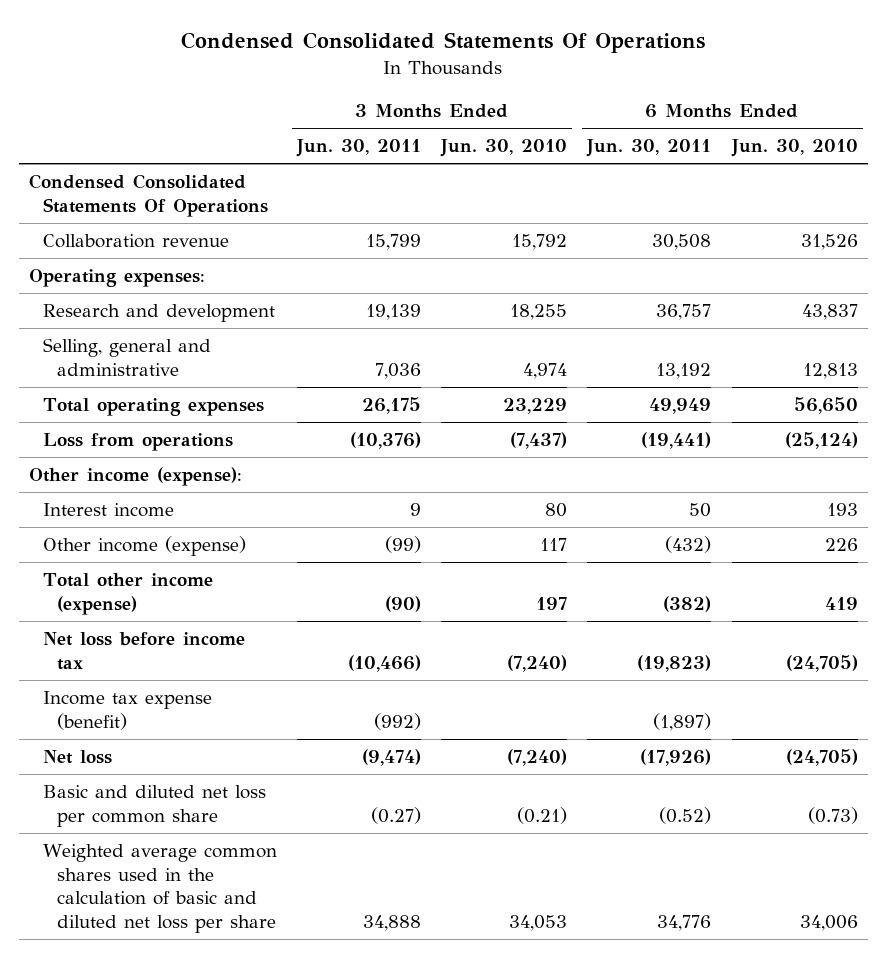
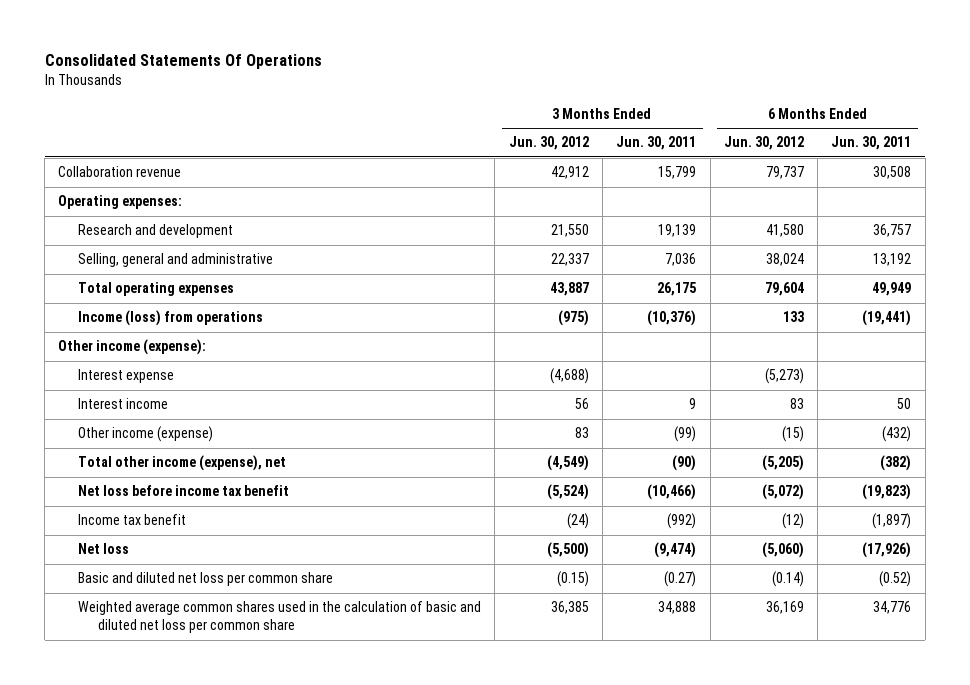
- Condensed Consolidated Statements Of Operations
+ Consolidated Statements Of Operations
- | 3 Months Ended Jun. 30, 2011 | 3 Months Ended Jun. 30, 2010 | 6 Months Ended Jun. 30, 2011 | 6 Months Ended Jun. 30, 2010
+ | 3 Months Ended Jun. 30, 2012 | 3 Months Ended Jun. 30, 2011 | 6 Months Ended Jun. 30, 2012 | 6 Months Ended Jun. 30, 2011
- Condensed Consolidated Statements Of Operations
- Loss from operations | (10,376) | (7,437) | (19,441) | (25,124)
+ Income (loss) from operations | (975) | (10,376) | 133 | (19,441)
+ Interest expense | (4,688) | | (5,273) |
- Total other income (expense) | (90) | 197 | (382) | 419
- Net loss before income tax | (10,466) | (7,240) | (19,823) | (24,705)
- Income tax expense (benefit) | (992) | | (1,897) |
+ Total other income (expense), net | (4,549) | (90) | (5,205) | (382)
+ Net loss before income tax benefit | (5,524) | (10,466) | (5,072) | (19,823)
+ Income tax benefit | (24) | (992) | (12) | (1,897)
- Weighted average common shares used in the calculation of basic and diluted net loss per share | 34,888 | 34,053 | 34,776 | 34,006
+ Weighted average common shares used in the calculation of basic and diluted net loss per common share | 36,385 | 34,888 | 36,169 | 34,776

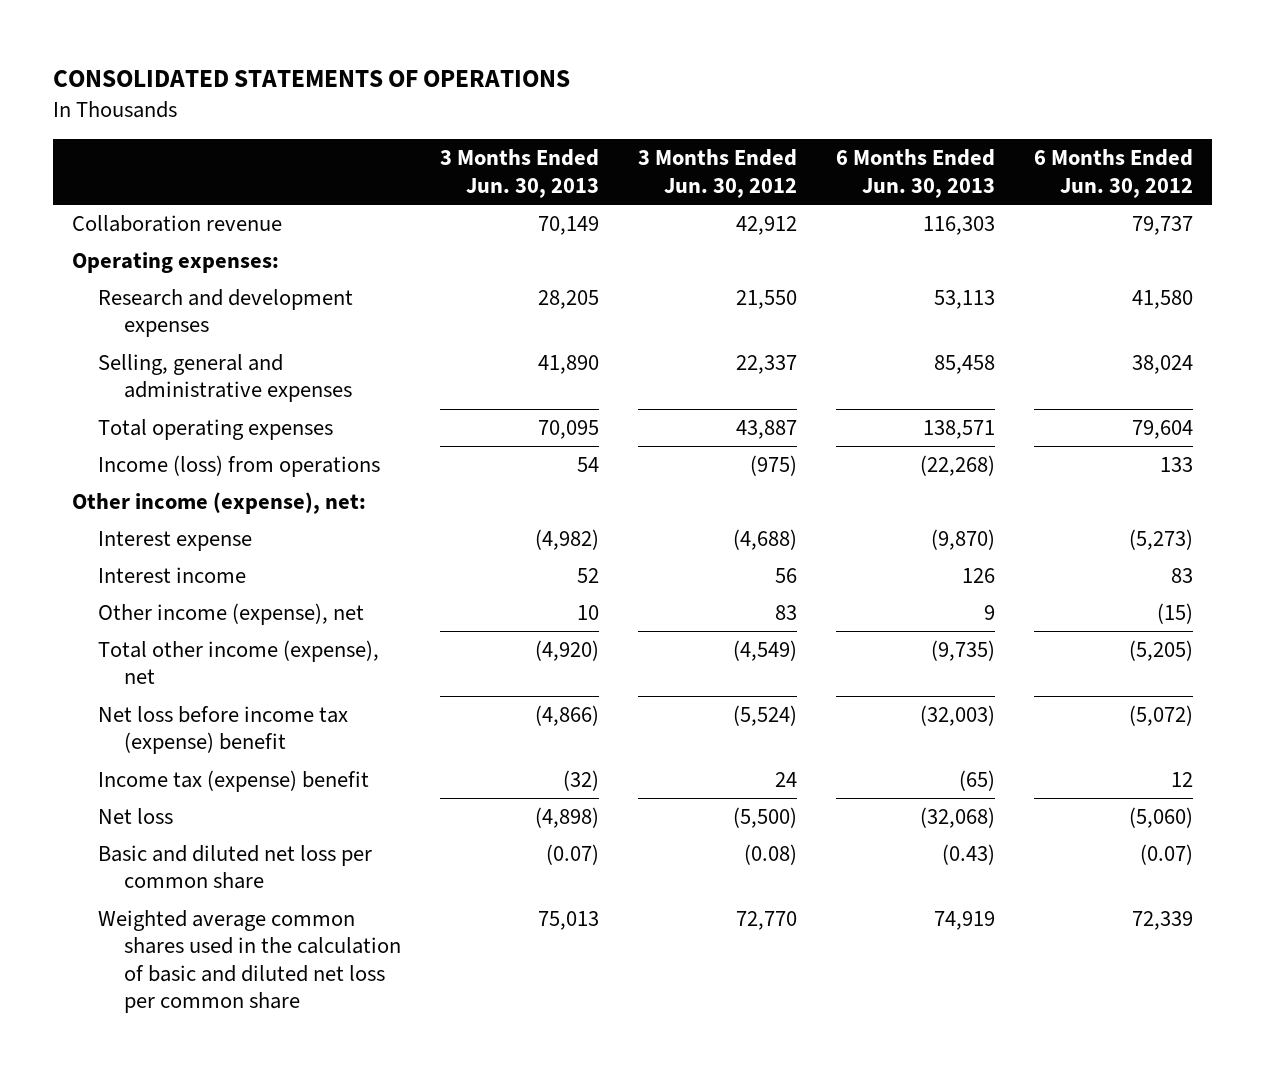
- Consolidated Statements Of Operations
+ CONSOLIDATED STATEMENTS OF OPERATIONS
- | 3 Months Ended Jun. 30, 2012 | 3 Months Ended Jun. 30, 2011 | 6 Months Ended Jun. 30, 2012 | 6 Months Ended Jun. 30, 2011
+ | 3 Months Ended Jun. 30, 2013 | 3 Months Ended Jun. 30, 2012 | 6 Months Ended Jun. 30, 2013 | 6 Months Ended Jun. 30, 2012
- Research and development | 21,550 | 19,139 | 41,580 | 36,757
- Selling, general and administrative | 22,337 | 7,036 | 38,024 | 13,192
+ Research and development expenses | 28,205 | 21,550 | 53,113 | 41,580
+ Selling, general and administrative expenses | 41,890 | 22,337 | 85,458 | 38,024
- Other income (expense):
+ Other income (expense), net:
- Other income (expense) | 83 | (99) | (15) | (432)
+ Other income (expense), net | 10 | 83 | 9 | (15)
- Net loss before income tax benefit | (5,524) | (10,466) | (5,072) | (19,823)
- Income tax benefit | (24) | (992) | (12) | (1,897)
+ Net loss before income tax (expense) benefit | (4,866) | (5,524) | (32,003) | (5,072)
+ Income tax (expense) benefit | (32) | 24 | (65) | 12
- Basic and diluted net loss per common share | (0.15) | (0.27) | (0.14) | (0.52)
- Weighted average common shares used in the calculation of basic and diluted net loss per common share | 36,385 | 34,888 | 36,169 | 34,776
+ Basic and diluted net loss per common share | (0.07) | (0.08) | (0.43) | (0.07)
+ Weighted average common shares used in the calculation of basic and diluted net loss per common share | 75,013 | 72,770 | 74,919 | 72,339

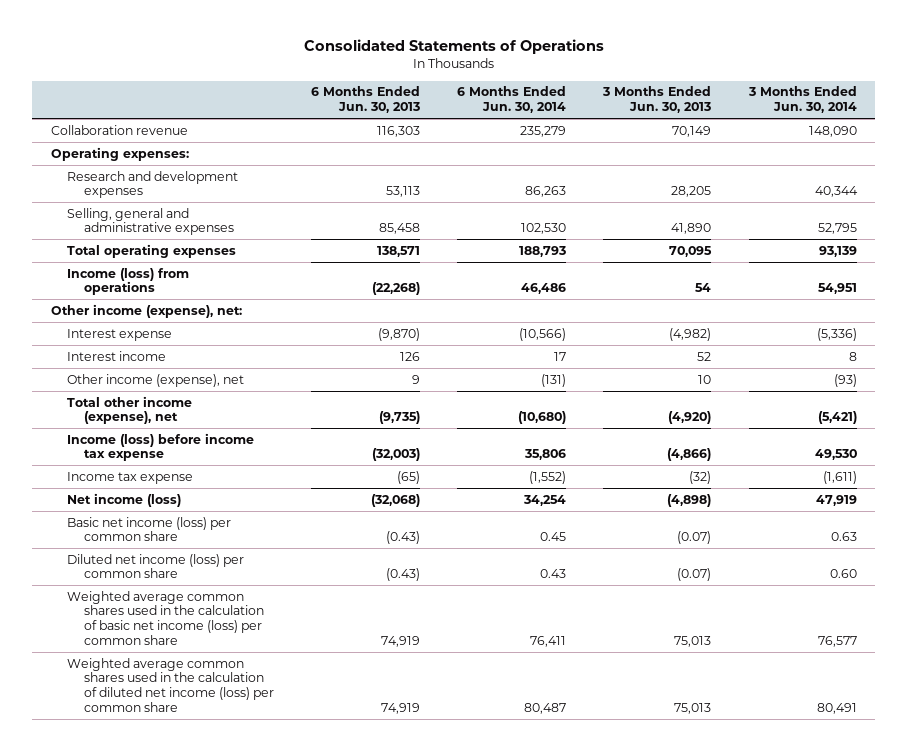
- CONSOLIDATED STATEMENTS OF OPERATIONS
+ Consolidated Statements of Operations
- | 3 Months Ended Jun. 30, 2013 | 3 Months Ended Jun. 30, 2012 | 6 Months Ended Jun. 30, 2013 | 6 Months Ended Jun. 30, 2012
+ | 6 Months Ended Jun. 30, 2013 | 6 Months Ended Jun. 30, 2014 | 3 Months Ended Jun. 30, 2013 | 3 Months Ended Jun. 30, 2014
- Net loss before income tax (expense) benefit | (4,866) | (5,524) | (32,003) | (5,072)
- Income tax (expense) benefit | (32) | 24 | (65) | 12
- Net loss | (4,898) | (5,500) | (32,068) | (5,060)
- Basic and diluted net loss per common share | (0.07) | (0.08) | (0.43) | (0.07)
- Weighted average common shares used in the calculation of basic and diluted net loss per common share | 75,013 | 72,770 | 74,919 | 72,339
+ Income (loss) before income tax expense | (32,003) | 35,806 | (4,866) | 49,530
+ Income tax expense | (65) | (1,552) | (32) | (1,611)
+ Net income (loss) | (32,068) | 34,254 | (4,898) | 47,919
+ Basic net income (loss) per common share | (0.43) | 0.45 | (0.07) | 0.63
+ Diluted net income (loss) per common share | (0.43) | 0.43 | (0.07) | 0.60
+ Weighted average common shares used in the calculation of basic net income (loss) per common share | 74,919 | 76,411 | 75,013 | 76,577
+ Weighted average common shares used in the calculation of diluted net income (loss) per common share | 74,919 | 80,487 | 75,013 | 80,491

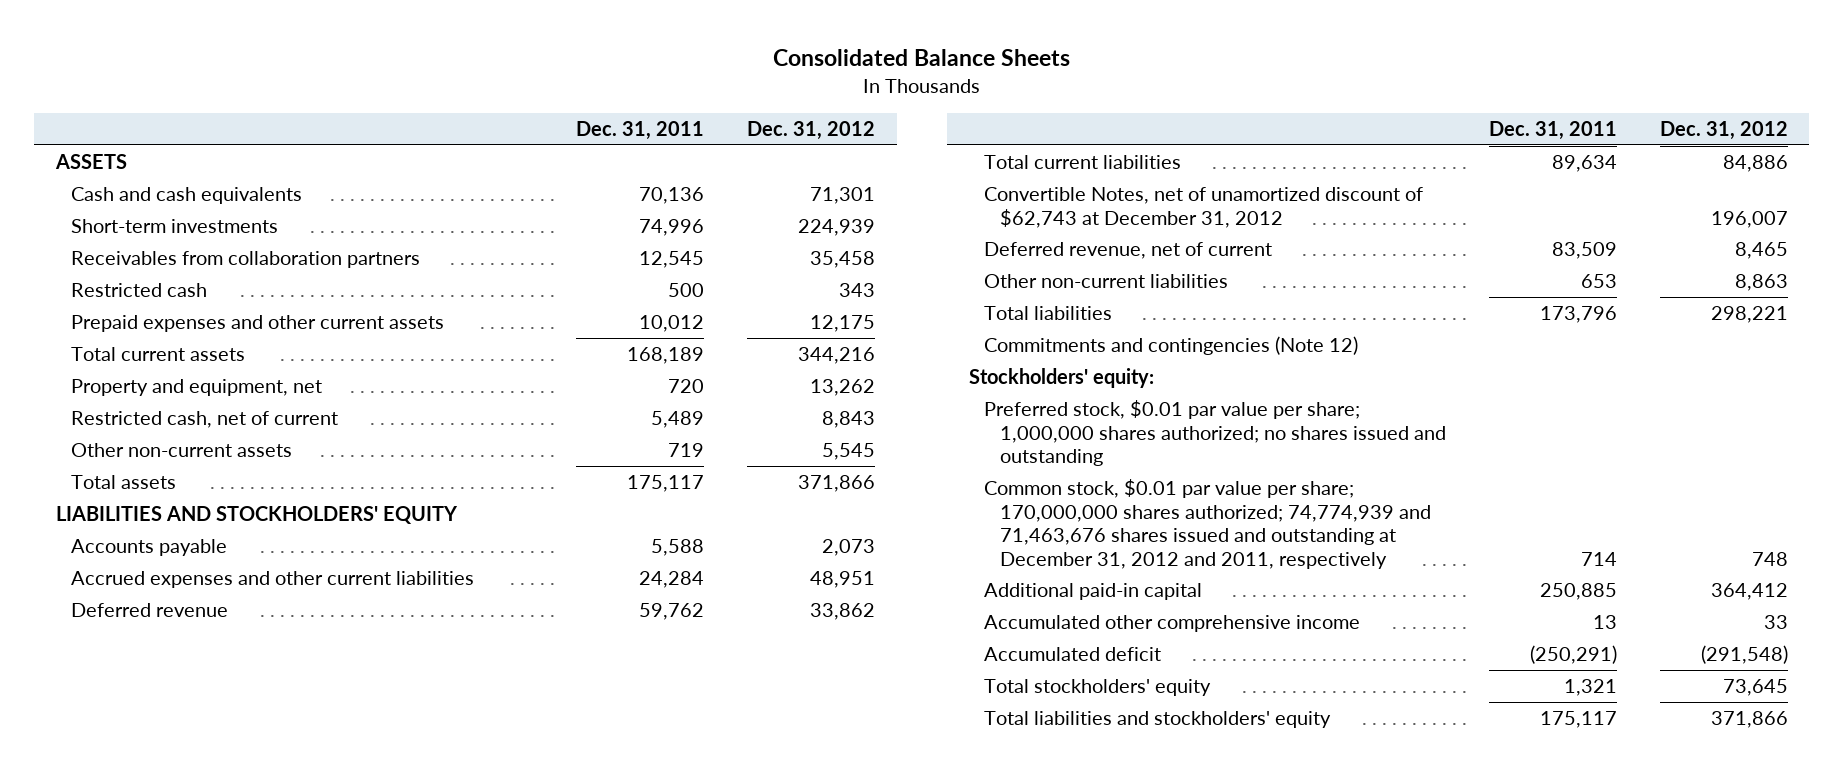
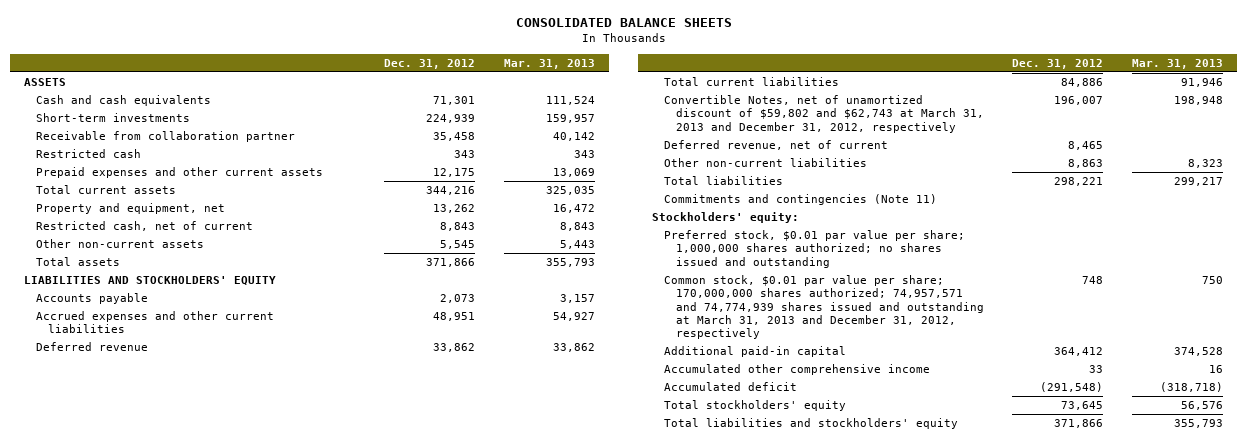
- Consolidated Balance Sheets
+ CONSOLIDATED BALANCE SHEETS
- | Dec. 31, 2011 | Dec. 31, 2012
+ | Dec. 31, 2012 | Mar. 31, 2013
- Receivables from collaboration partners | 12,545 | 35,458
+ Receivable from collaboration partner | 35,458 | 40,142
- Convertible Notes, net of unamortized discount of $62,743 at December 31, 2012 | | 196,007
+ Convertible Notes, net of unamortized discount of $59,802 and $62,743 at March 31, 2013 and December 31, 2012, respectively | 196,007 | 198,948
- Commitments and contingencies (Note 12)
+ Commitments and contingencies (Note 11)
- Common stock, $0.01 par value per share; 170,000,000 shares authorized; 74,774,939 and 71,463,676 shares issued and outstanding at December 31, 2012 and 2011, respectively | 714 | 748
+ Common stock, $0.01 par value per share; 170,000,000 shares authorized; 74,957,571 and 74,774,939 shares issued and outstanding at March 31, 2013 and December 31, 2012, respectively | 748 | 750

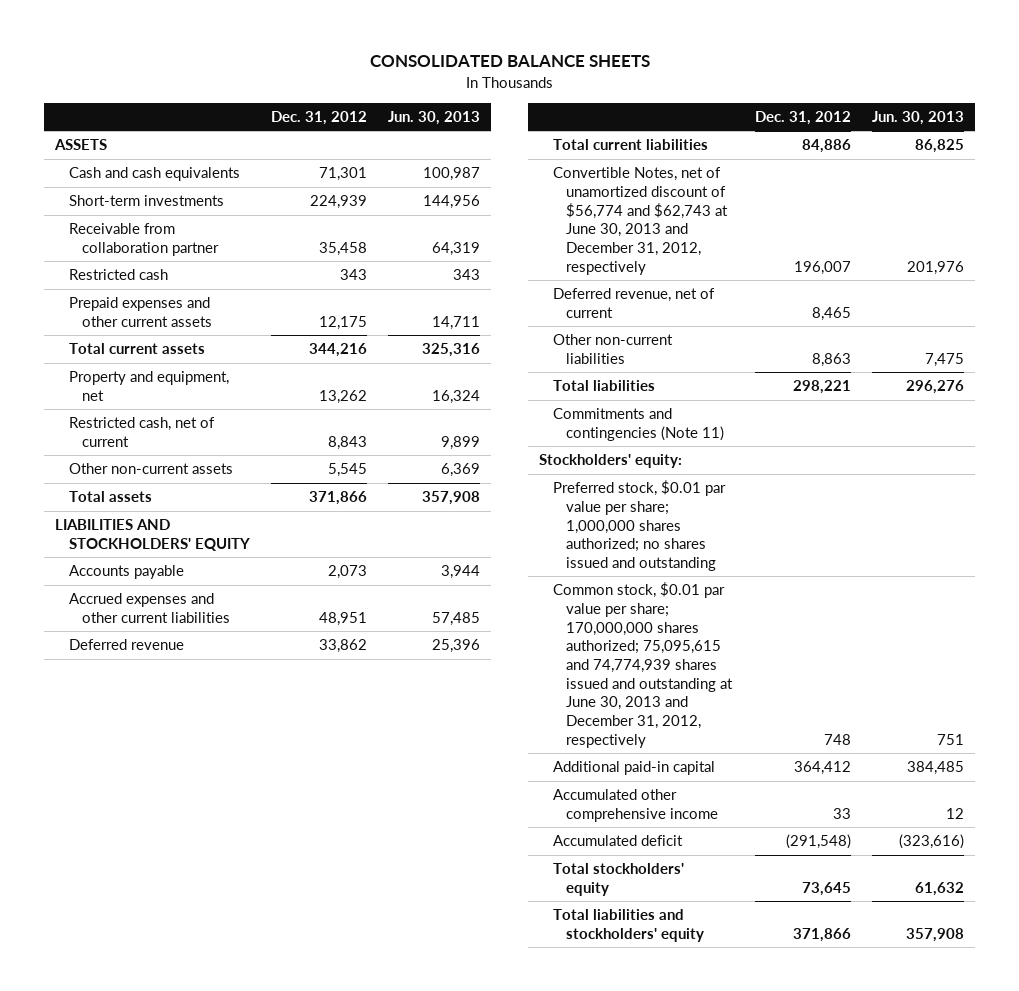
- | Dec. 31, 2012 | Mar. 31, 2013
+ | Dec. 31, 2012 | Jun. 30, 2013
- Convertible Notes, net of unamortized discount of $59,802 and $62,743 at March 31, 2013 and December 31, 2012, respectively | 196,007 | 198,948
+ Convertible Notes, net of unamortized discount of $56,774 and $62,743 at June 30, 2013 and December 31, 2012, respectively | 196,007 | 201,976
- Common stock, $0.01 par value per share; 170,000,000 shares authorized; 74,957,571 and 74,774,939 shares issued and outstanding at March 31, 2013 and December 31, 2012, respectively | 748 | 750
+ Common stock, $0.01 par value per share; 170,000,000 shares authorized; 75,095,615 and 74,774,939 shares issued and outstanding at June 30, 2013 and December 31, 2012, respectively | 748 | 751

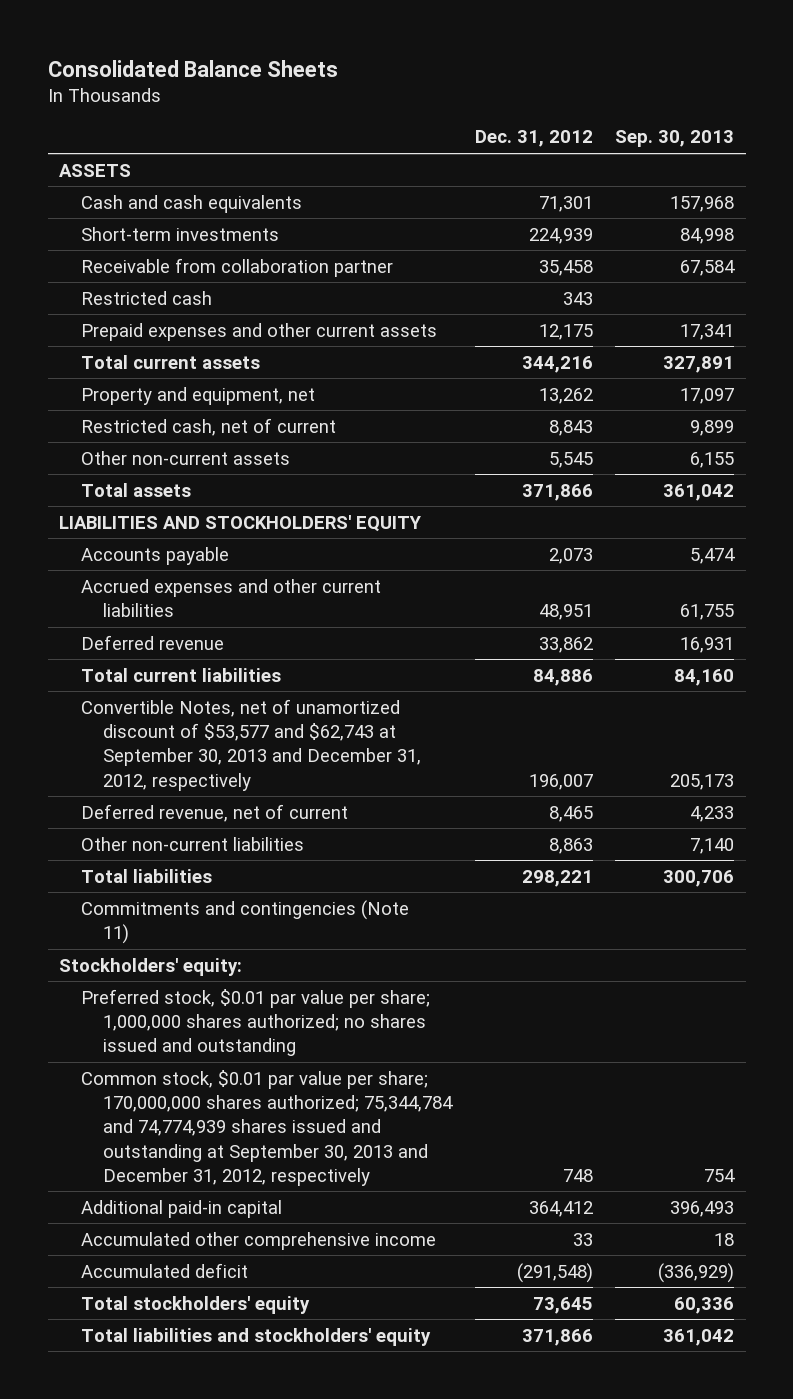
- CONSOLIDATED BALANCE SHEETS
+ Consolidated Balance Sheets
- | Dec. 31, 2012 | Jun. 30, 2013
+ | Dec. 31, 2012 | Sep. 30, 2013
- Convertible Notes, net of unamortized discount of $56,774 and $62,743 at June 30, 2013 and December 31, 2012, respectively | 196,007 | 201,976
+ Convertible Notes, net of unamortized discount of $53,577 and $62,743 at September 30, 2013 and December 31, 2012, respectively | 196,007 | 205,173
- Common stock, $0.01 par value per share; 170,000,000 shares authorized; 75,095,615 and 74,774,939 shares issued and outstanding at June 30, 2013 and December 31, 2012, respectively | 748 | 751
+ Common stock, $0.01 par value per share; 170,000,000 shares authorized; 75,344,784 and 74,774,939 shares issued and outstanding at September 30, 2013 and December 31, 2012, respectively | 748 | 754

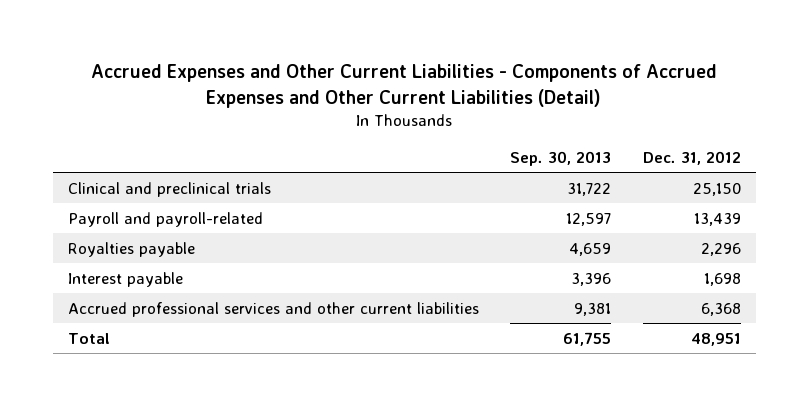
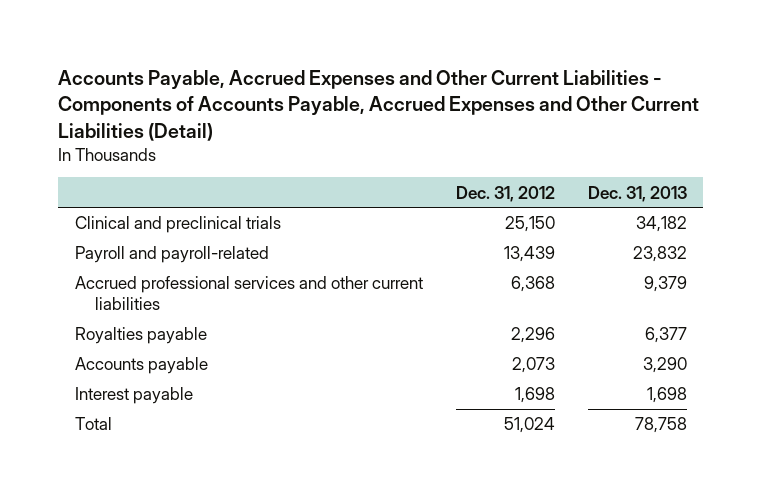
- Accrued Expenses and Other Current Liabilities - Components of Accrued Expenses and Other Current Liabilities (Detail)
+ Accounts Payable, Accrued Expenses and Other Current Liabilities - Components of Accounts Payable, Accrued Expenses and Other Current Liabilities (Detail)
- | Sep. 30, 2013 | Dec. 31, 2012
+ | Dec. 31, 2012 | Dec. 31, 2013
moved up: Accrued professional services and other current liabilities | 6,368 | 9,379
+ Accounts payable | 2,073 | 3,290
- Total | 61,755 | 48,951
+ Total | 51,024 | 78,758

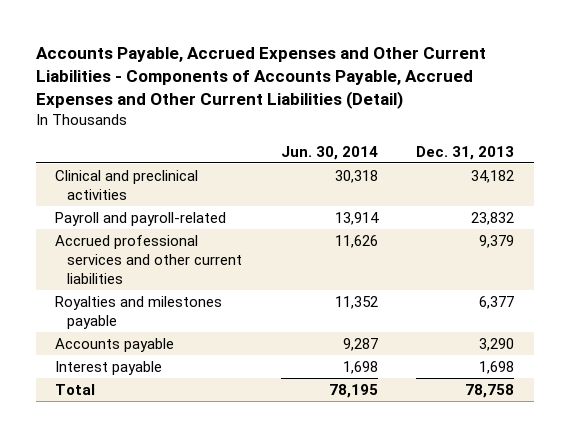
- | Dec. 31, 2012 | Dec. 31, 2013
+ | Jun. 30, 2014 | Dec. 31, 2013
- Clinical and preclinical trials | 25,150 | 34,182
+ Clinical and preclinical activities | 30,318 | 34,182
- Royalties payable | 2,296 | 6,377
+ Royalties and milestones payable | 11,352 | 6,377

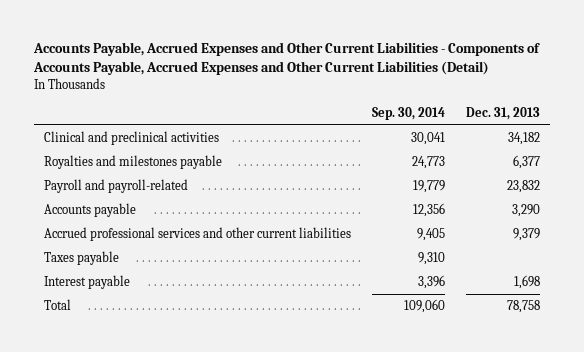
- | Jun. 30, 2014 | Dec. 31, 2013
+ | Sep. 30, 2014 | Dec. 31, 2013
moved down: Payroll and payroll-related | 19,779 | 23,832
moved down: Accrued professional services and other current liabilities | 9,405 | 9,379
+ Taxes payable | 9,310 |

